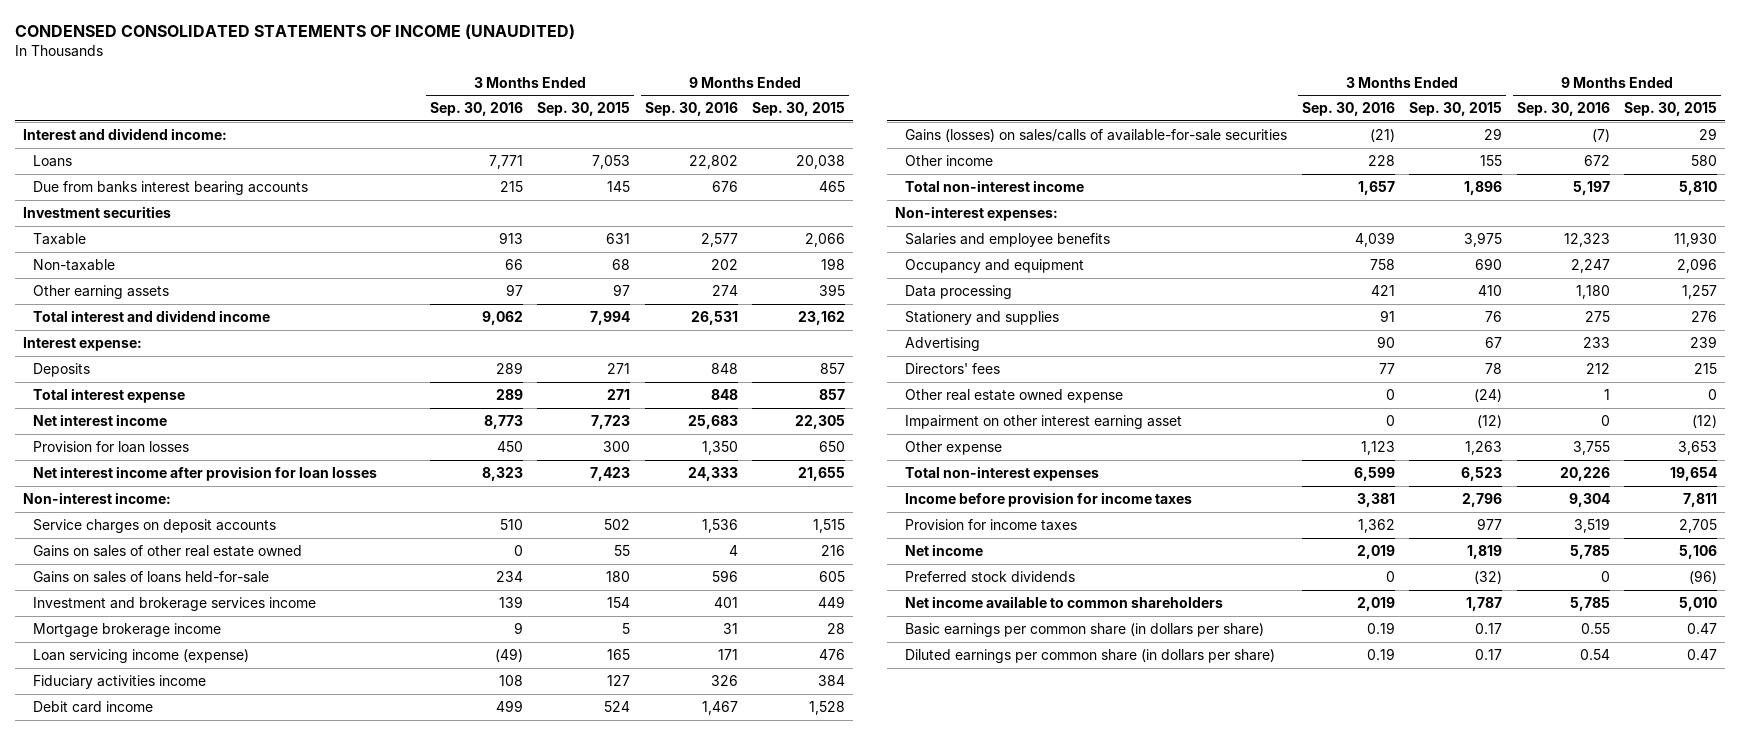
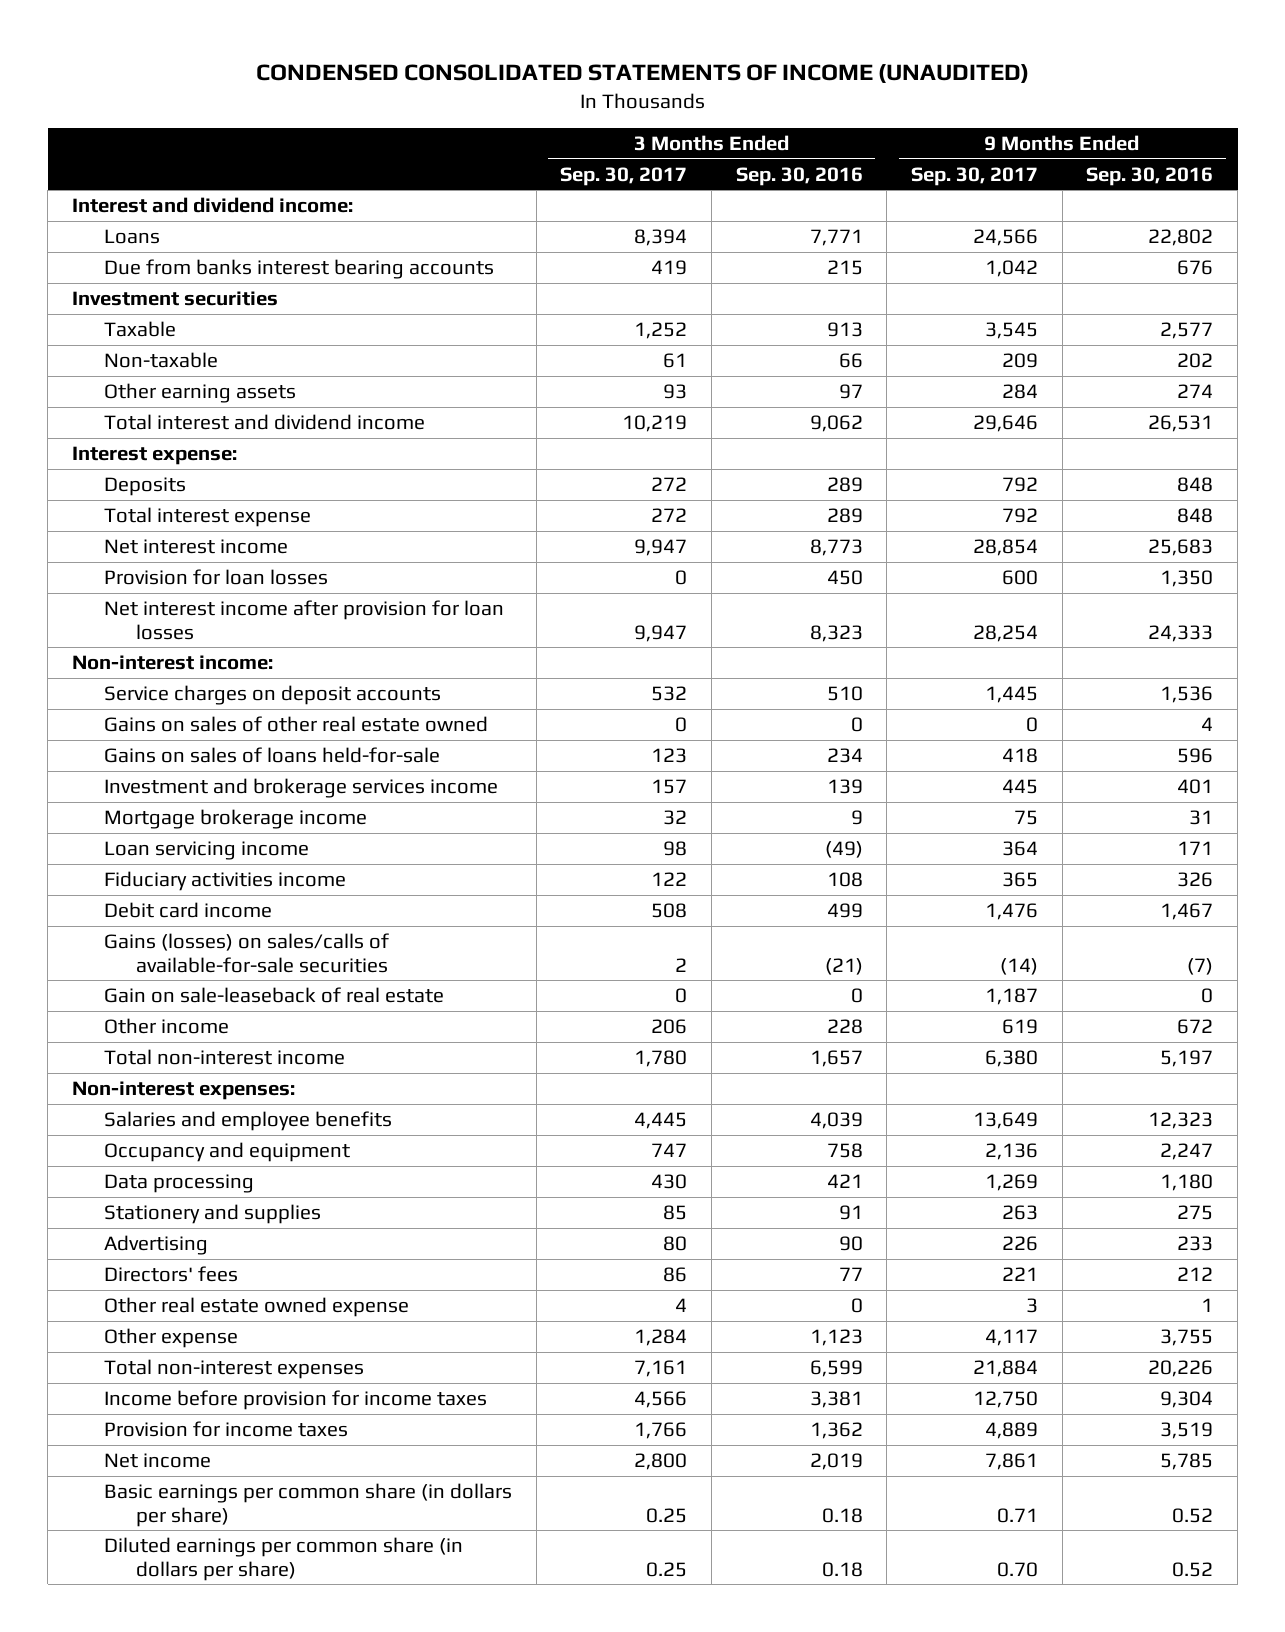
- | 3 Months Ended Sep. 30, 2016 | 3 Months Ended Sep. 30, 2015 | 9 Months Ended Sep. 30, 2016 | 9 Months Ended Sep. 30, 2015
+ | 3 Months Ended Sep. 30, 2017 | 3 Months Ended Sep. 30, 2016 | 9 Months Ended Sep. 30, 2017 | 9 Months Ended Sep. 30, 2016
- Loan servicing income (expense) | (49) | 165 | 171 | 476
+ Loan servicing income | 98 | (49) | 364 | 171
+ Gain on sale-leaseback of real estate | 0 | 0 | 1,187 | 0
- Impairment on other interest earning asset | 0 | (12) | 0 | (12)
- Preferred stock dividends | 0 | (32) | 0 | (96)
- Net income available to common shareholders | 2,019 | 1,787 | 5,785 | 5,010
- Basic earnings per common share (in dollars per share) | 0.19 | 0.17 | 0.55 | 0.47
- Diluted earnings per common share (in dollars per share) | 0.19 | 0.17 | 0.54 | 0.47
+ Basic earnings per common share (in dollars per share) | 0.25 | 0.18 | 0.71 | 0.52
+ Diluted earnings per common share (in dollars per share) | 0.25 | 0.18 | 0.70 | 0.52

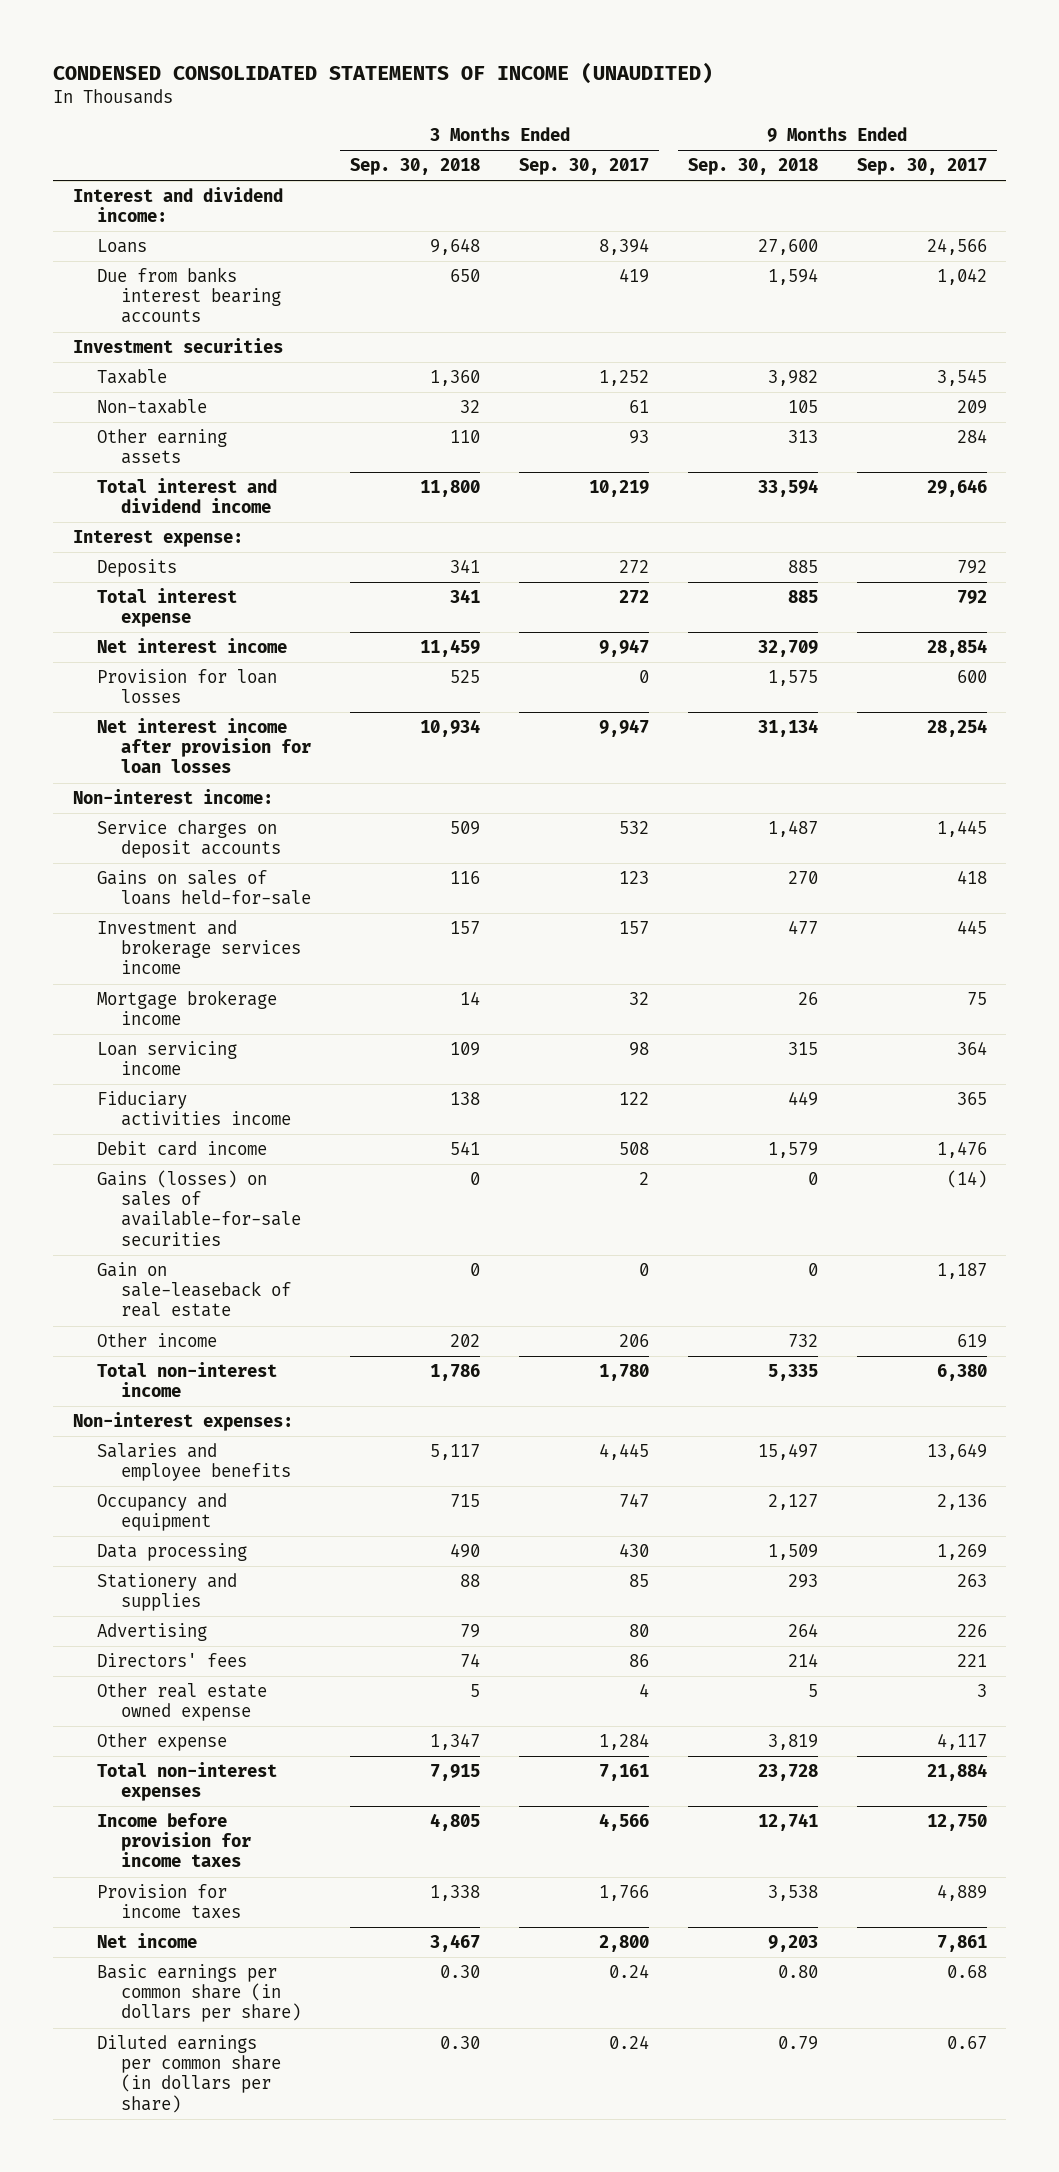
- | 3 Months Ended Sep. 30, 2017 | 3 Months Ended Sep. 30, 2016 | 9 Months Ended Sep. 30, 2017 | 9 Months Ended Sep. 30, 2016
+ | 3 Months Ended Sep. 30, 2018 | 3 Months Ended Sep. 30, 2017 | 9 Months Ended Sep. 30, 2018 | 9 Months Ended Sep. 30, 2017
- Gains on sales of other real estate owned | 0 | 0 | 0 | 4
- Gains (losses) on sales/calls of available-for-sale securities | 2 | (21) | (14) | (7)
+ Gains (losses) on sales of available-for-sale securities | 0 | 2 | 0 | (14)
- Basic earnings per common share (in dollars per share) | 0.25 | 0.18 | 0.71 | 0.52
- Diluted earnings per common share (in dollars per share) | 0.25 | 0.18 | 0.70 | 0.52
+ Basic earnings per common share (in dollars per share) | 0.30 | 0.24 | 0.80 | 0.68
+ Diluted earnings per common share (in dollars per share) | 0.30 | 0.24 | 0.79 | 0.67

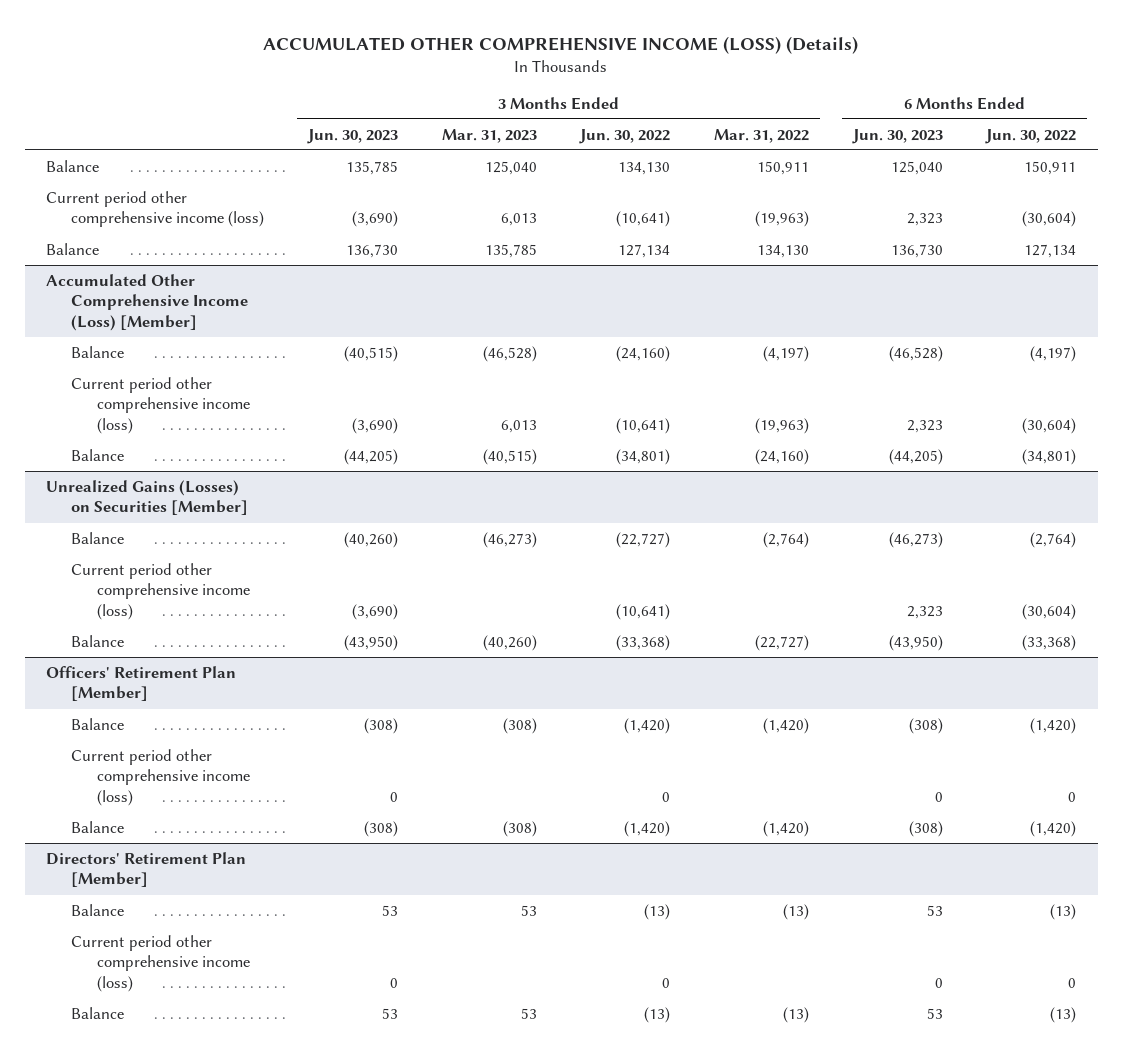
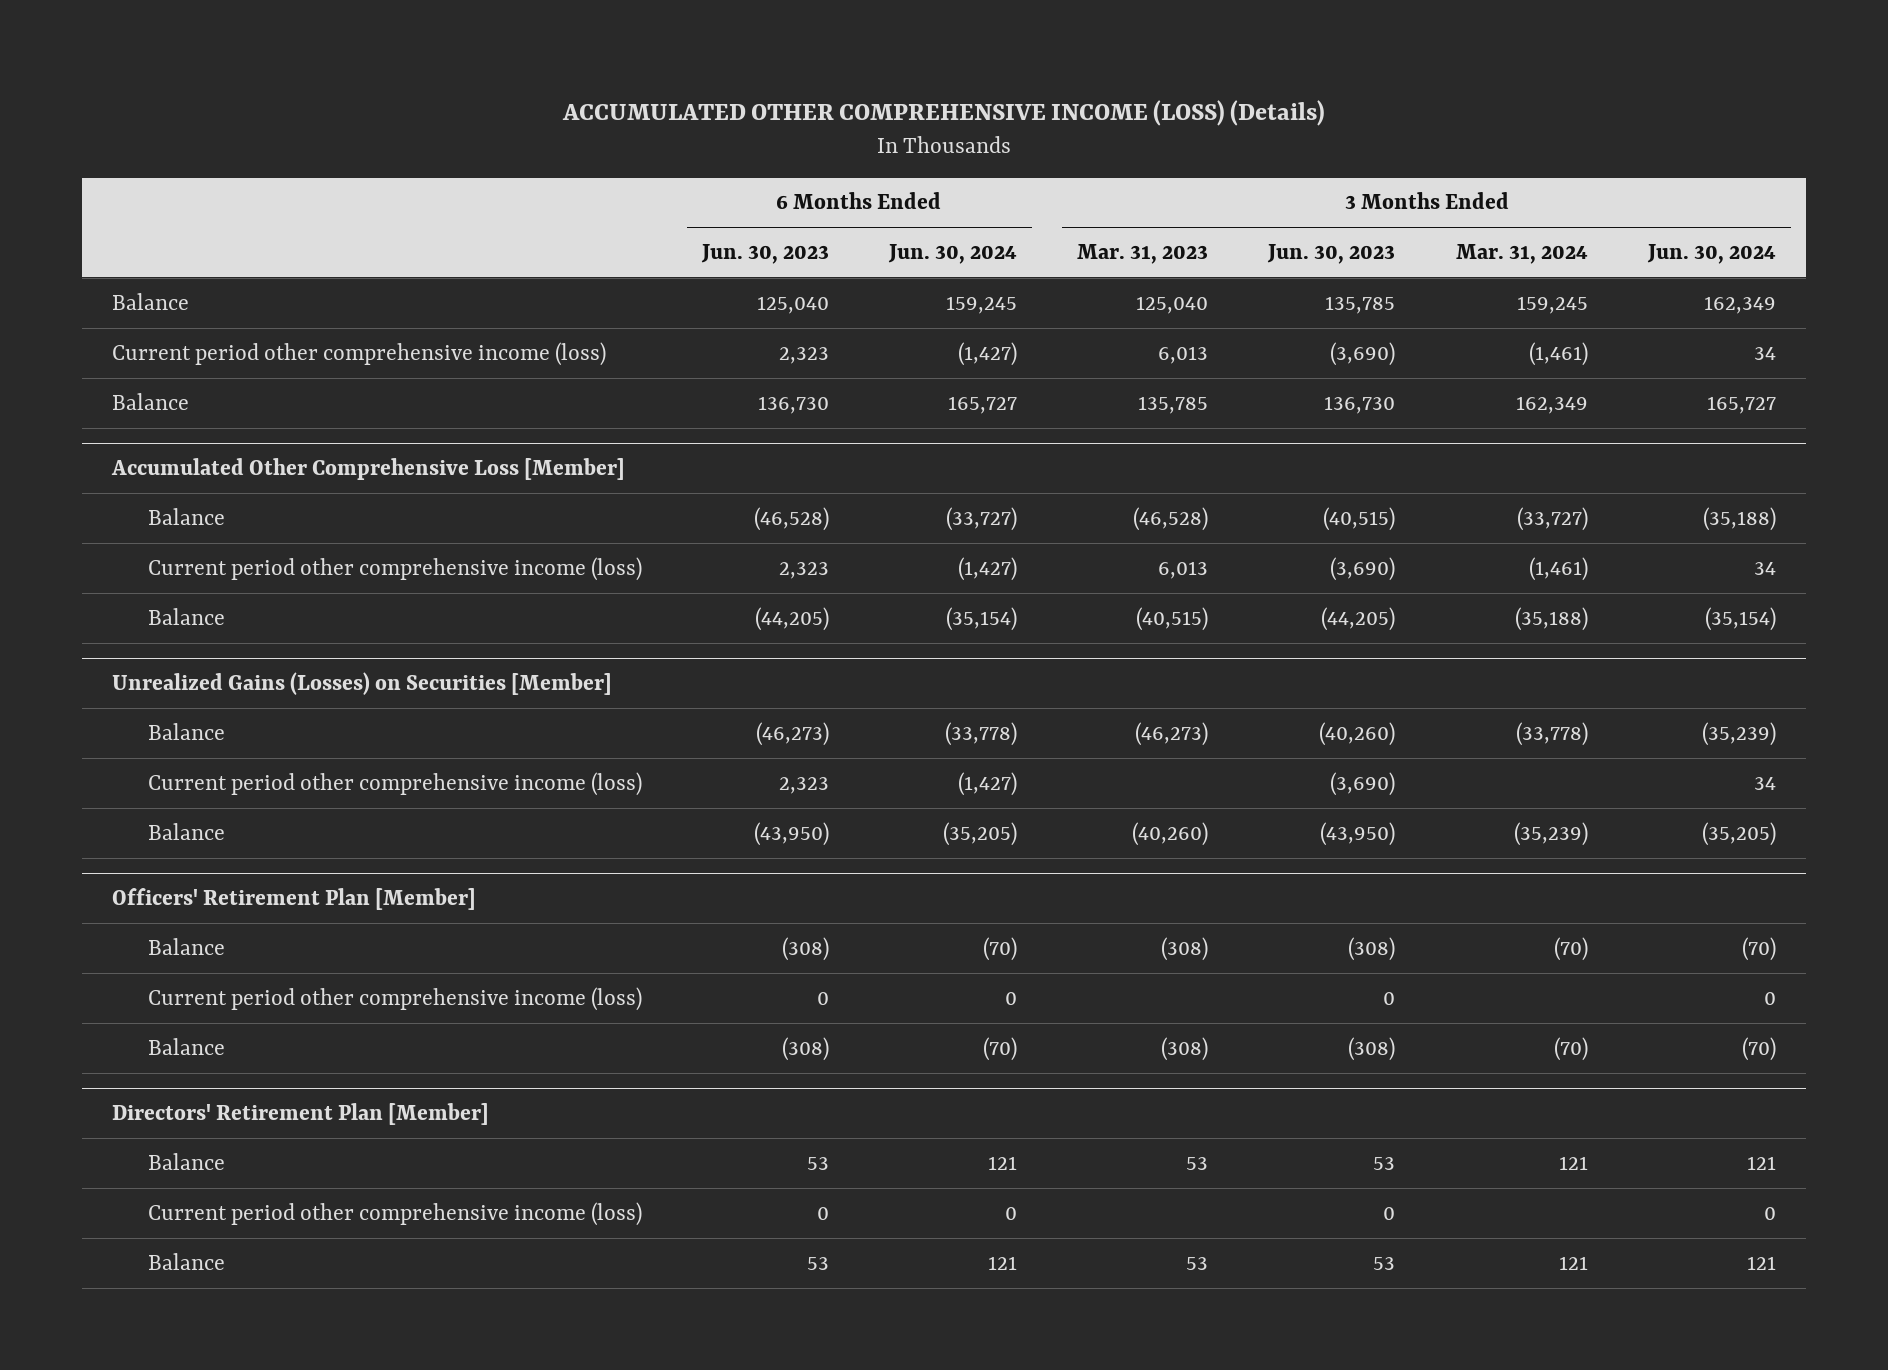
- | 3 Months Ended Jun. 30, 2023 | 3 Months Ended Mar. 31, 2023 | 3 Months Ended Jun. 30, 2022 | 3 Months Ended Mar. 31, 2022 | 6 Months Ended Jun. 30, 2023 | 6 Months Ended Jun. 30, 2022
+ | 6 Months Ended Jun. 30, 2023 | 6 Months Ended Jun. 30, 2024 | 3 Months Ended Mar. 31, 2023 | 3 Months Ended Jun. 30, 2023 | 3 Months Ended Mar. 31, 2024 | 3 Months Ended Jun. 30, 2024
- Accumulated Other Comprehensive Income (Loss) [Member]
+ Accumulated Other Comprehensive Loss [Member]

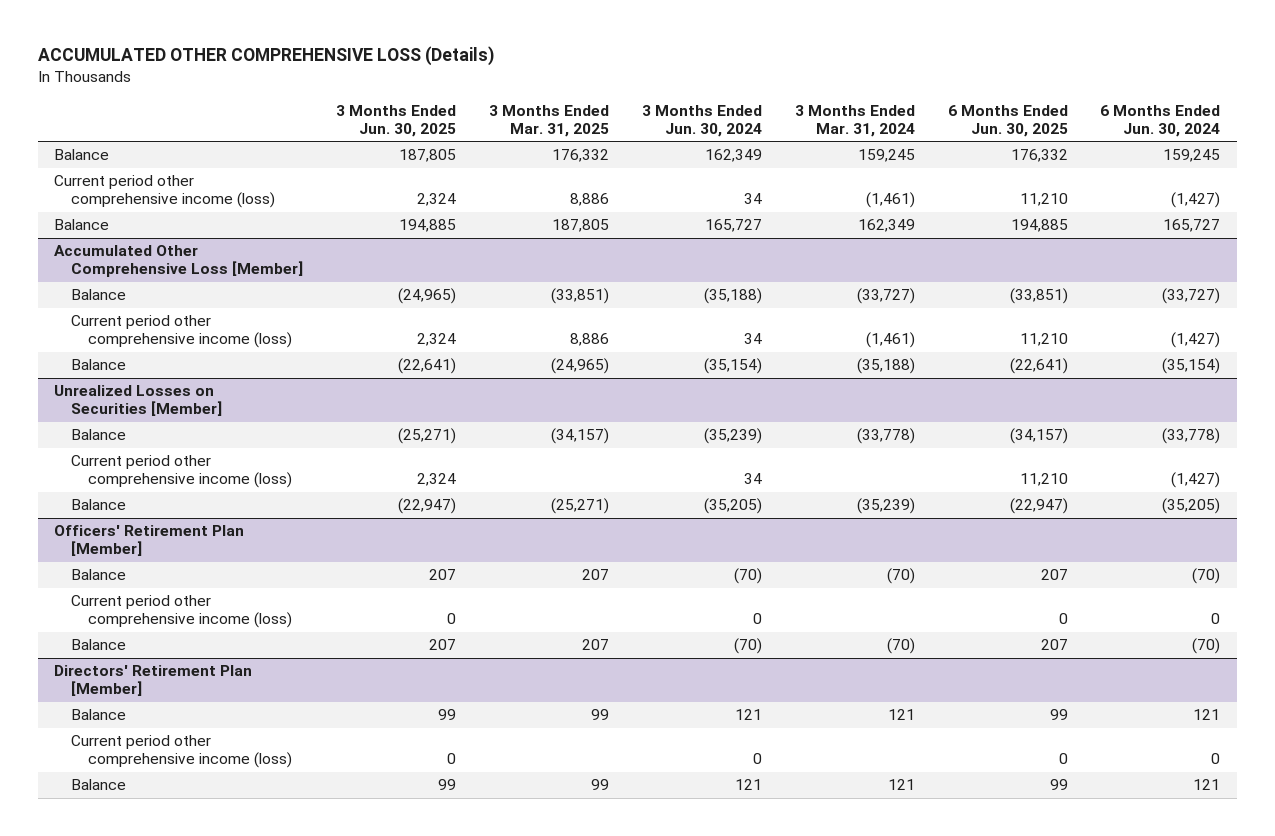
- ACCUMULATED OTHER COMPREHENSIVE INCOME (LOSS) (Details)
+ ACCUMULATED OTHER COMPREHENSIVE LOSS (Details)
- | 6 Months Ended Jun. 30, 2023 | 6 Months Ended Jun. 30, 2024 | 3 Months Ended Mar. 31, 2023 | 3 Months Ended Jun. 30, 2023 | 3 Months Ended Mar. 31, 2024 | 3 Months Ended Jun. 30, 2024
+ | 3 Months Ended Jun. 30, 2025 | 3 Months Ended Mar. 31, 2025 | 3 Months Ended Jun. 30, 2024 | 3 Months Ended Mar. 31, 2024 | 6 Months Ended Jun. 30, 2025 | 6 Months Ended Jun. 30, 2024
- Unrealized Gains (Losses) on Securities [Member]
+ Unrealized Losses on Securities [Member]

